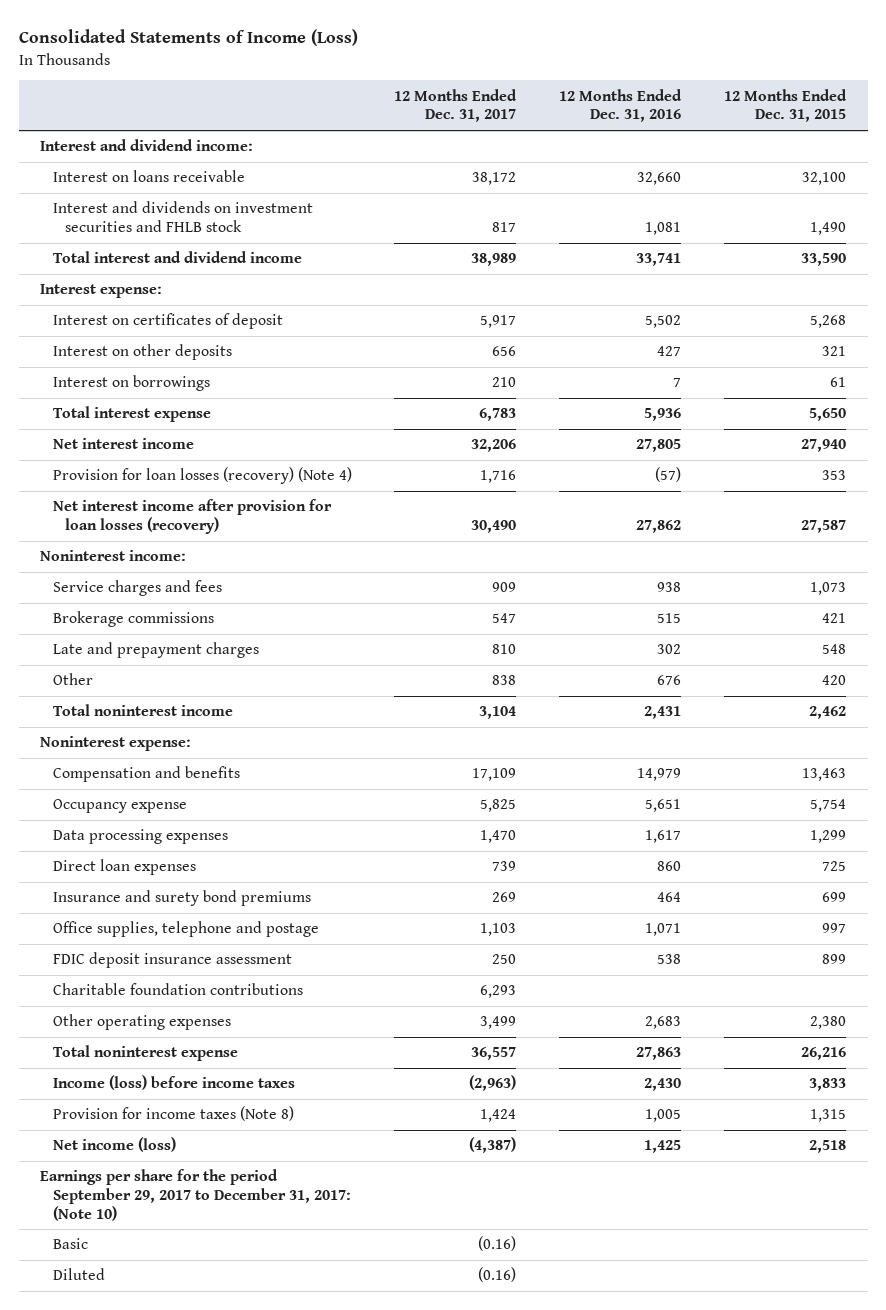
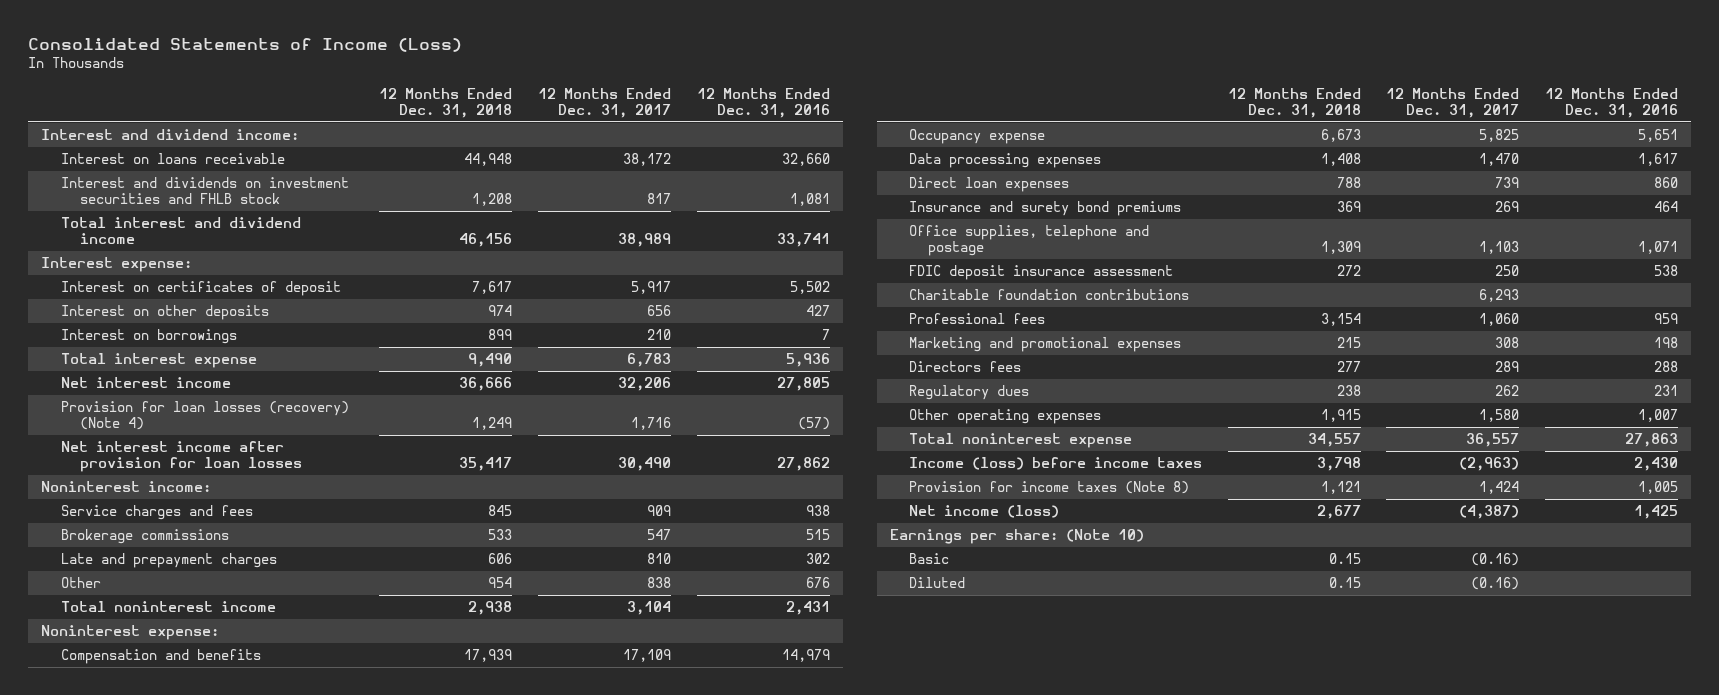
- | 12 Months Ended Dec. 31, 2017 | 12 Months Ended Dec. 31, 2016 | 12 Months Ended Dec. 31, 2015
+ | 12 Months Ended Dec. 31, 2018 | 12 Months Ended Dec. 31, 2017 | 12 Months Ended Dec. 31, 2016
- Net interest income after provision for loan losses (recovery) | 30,490 | 27,862 | 27,587
+ Net interest income after provision for loan losses | 35,417 | 30,490 | 27,862
- Other operating expenses | 3,499 | 2,683 | 2,380
+ Professional fees | 3,154 | 1,060 | 959
+ Marketing and promotional expenses | 215 | 308 | 198
+ Directors fees | 277 | 289 | 288
+ Regulatory dues | 238 | 262 | 231
+ Other operating expenses | 1,915 | 1,580 | 1,007
- Earnings per share for the period September 29, 2017 to December 31, 2017: (Note 10)
+ Earnings per share: (Note 10)

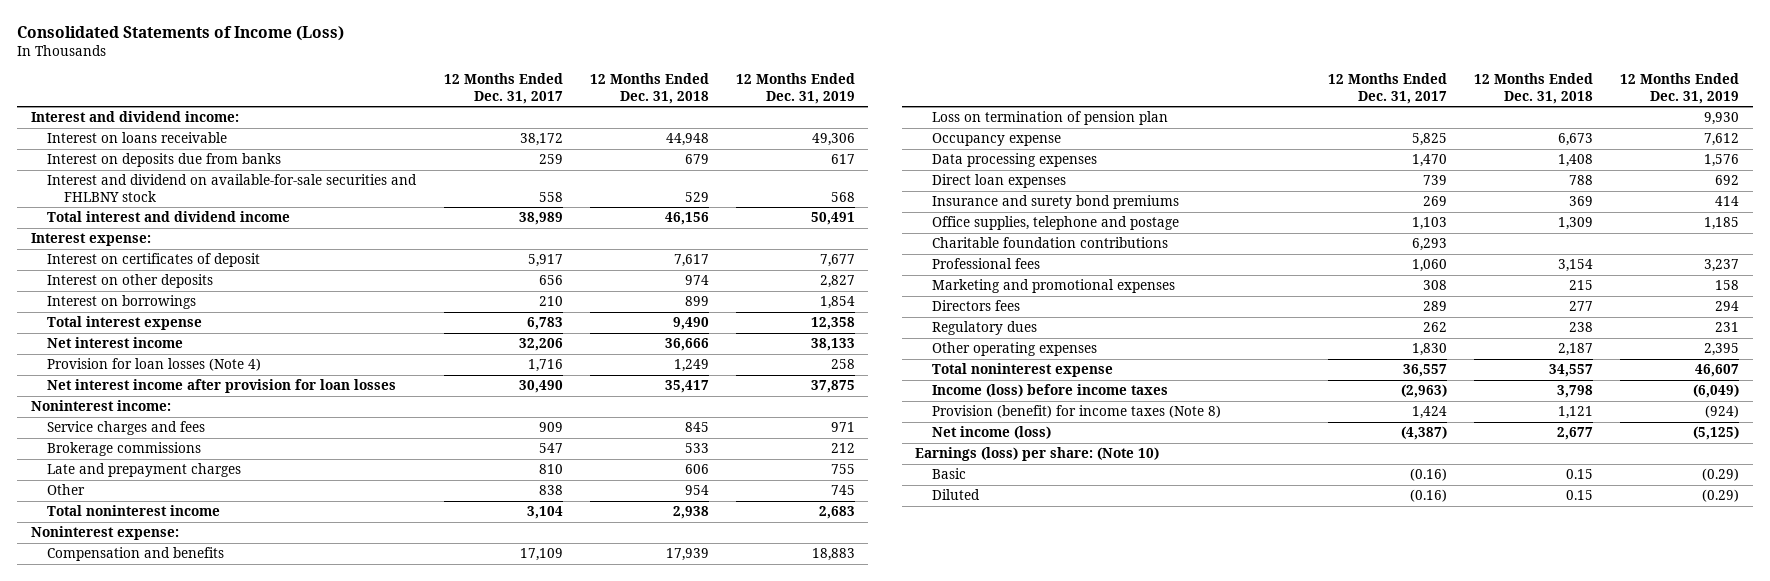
- | 12 Months Ended Dec. 31, 2018 | 12 Months Ended Dec. 31, 2017 | 12 Months Ended Dec. 31, 2016
+ | 12 Months Ended Dec. 31, 2017 | 12 Months Ended Dec. 31, 2018 | 12 Months Ended Dec. 31, 2019
- Interest and dividends on investment securities and FHLB stock | 1,208 | 817 | 1,081
+ Interest on deposits due from banks | 259 | 679 | 617
+ Interest and dividend on available-for-sale securities and FHLBNY stock | 558 | 529 | 568
- Provision for loan losses (recovery) (Note 4) | 1,249 | 1,716 | (57)
+ Provision for loan losses (Note 4) | 1,716 | 1,249 | 258
+ Loss on termination of pension plan | | | 9,930
- FDIC deposit insurance assessment | 272 | 250 | 538
- Other operating expenses | 1,915 | 1,580 | 1,007
+ Other operating expenses | 1,830 | 2,187 | 2,395
- Provision for income taxes (Note 8) | 1,121 | 1,424 | 1,005
+ Provision (benefit) for income taxes (Note 8) | 1,424 | 1,121 | (924)
- Earnings per share: (Note 10)
+ Earnings (loss) per share: (Note 10)

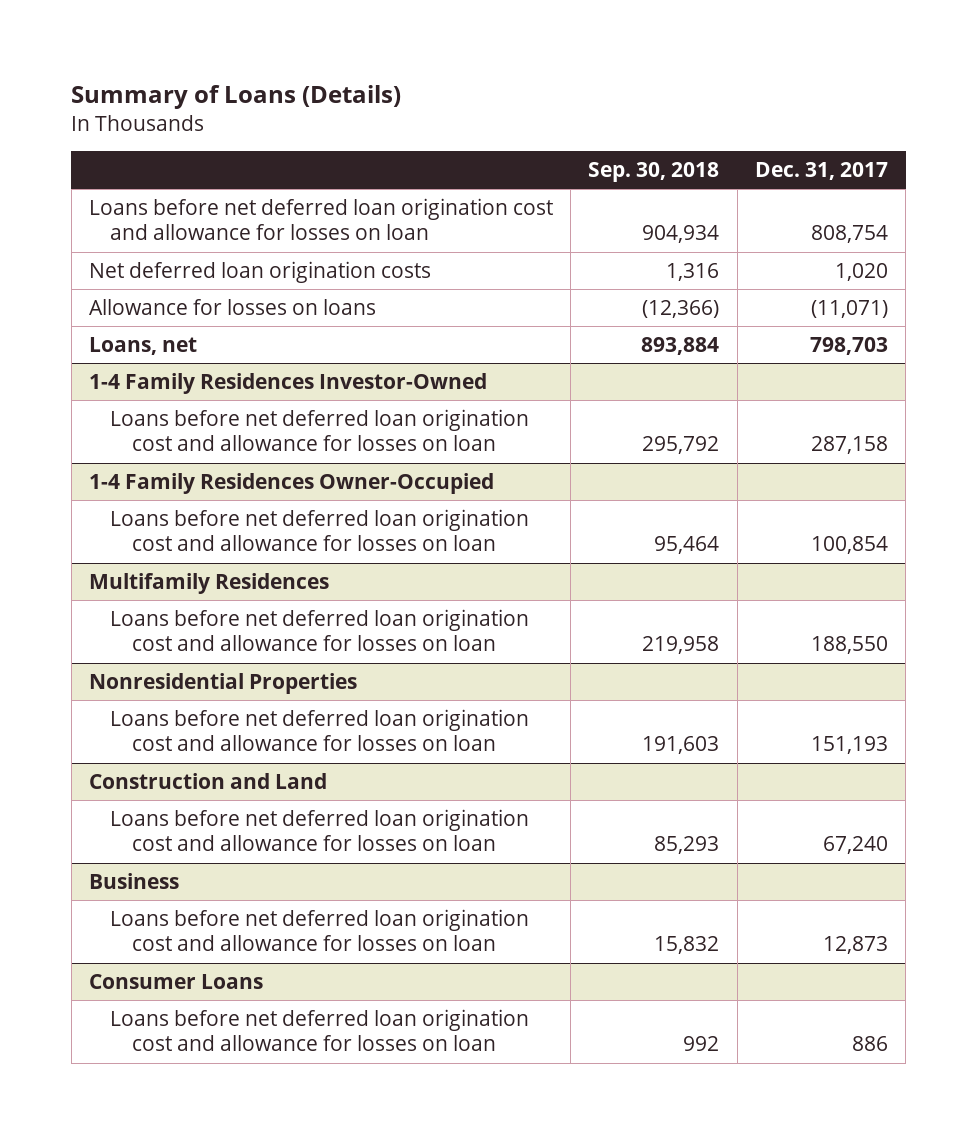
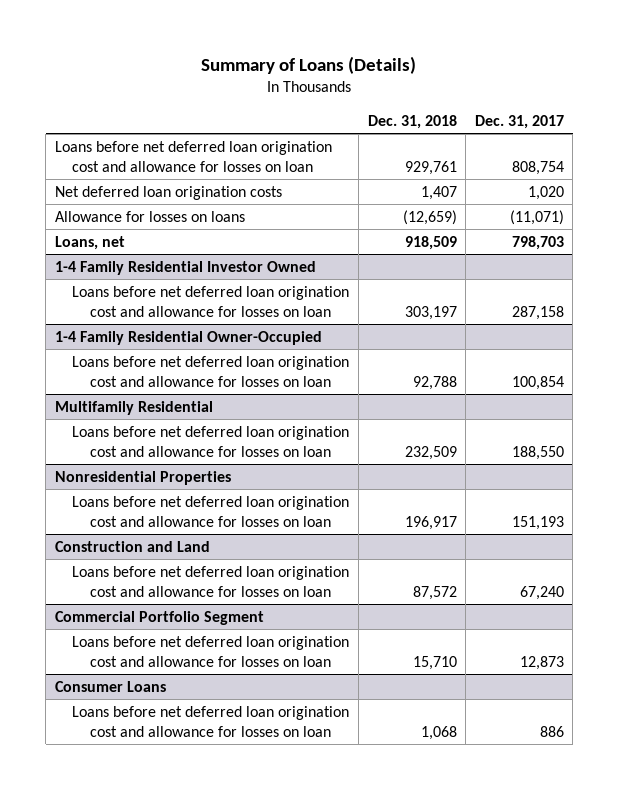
- | Sep. 30, 2018 | Dec. 31, 2017
+ | Dec. 31, 2018 | Dec. 31, 2017
- 1-4 Family Residences Investor-Owned
+ 1-4 Family Residential Investor Owned
- 1-4 Family Residences Owner-Occupied
+ 1-4 Family Residential Owner-Occupied
- Multifamily Residences
+ Multifamily Residential
- Business
+ Commercial Portfolio Segment

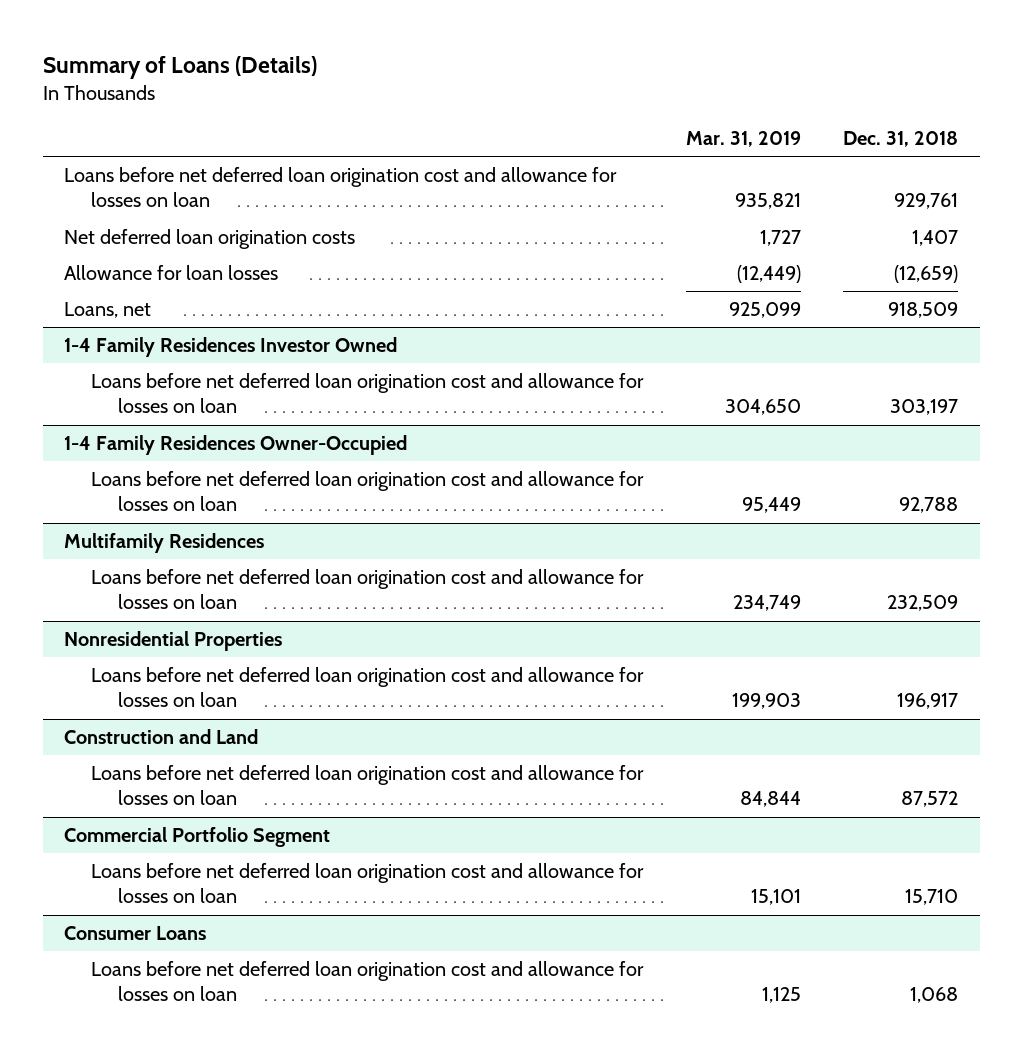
- | Dec. 31, 2018 | Dec. 31, 2017
+ | Mar. 31, 2019 | Dec. 31, 2018
- Allowance for losses on loans | (12,659) | (11,071)
+ Allowance for loan losses | (12,449) | (12,659)
- 1-4 Family Residential Investor Owned
+ 1-4 Family Residences Investor Owned
- 1-4 Family Residential Owner-Occupied
+ 1-4 Family Residences Owner-Occupied
- Multifamily Residential
+ Multifamily Residences

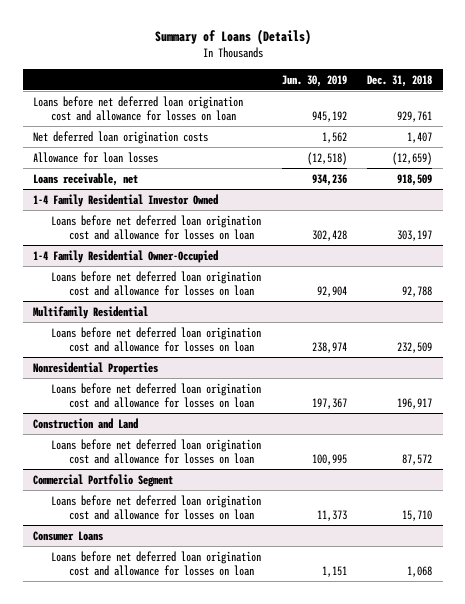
- | Mar. 31, 2019 | Dec. 31, 2018
+ | Jun. 30, 2019 | Dec. 31, 2018
- Loans, net | 925,099 | 918,509
- 1-4 Family Residences Investor Owned
+ Loans receivable, net | 934,236 | 918,509
+ 1-4 Family Residential Investor Owned
- 1-4 Family Residences Owner-Occupied
+ 1-4 Family Residential Owner-Occupied
- Multifamily Residences
+ Multifamily Residential

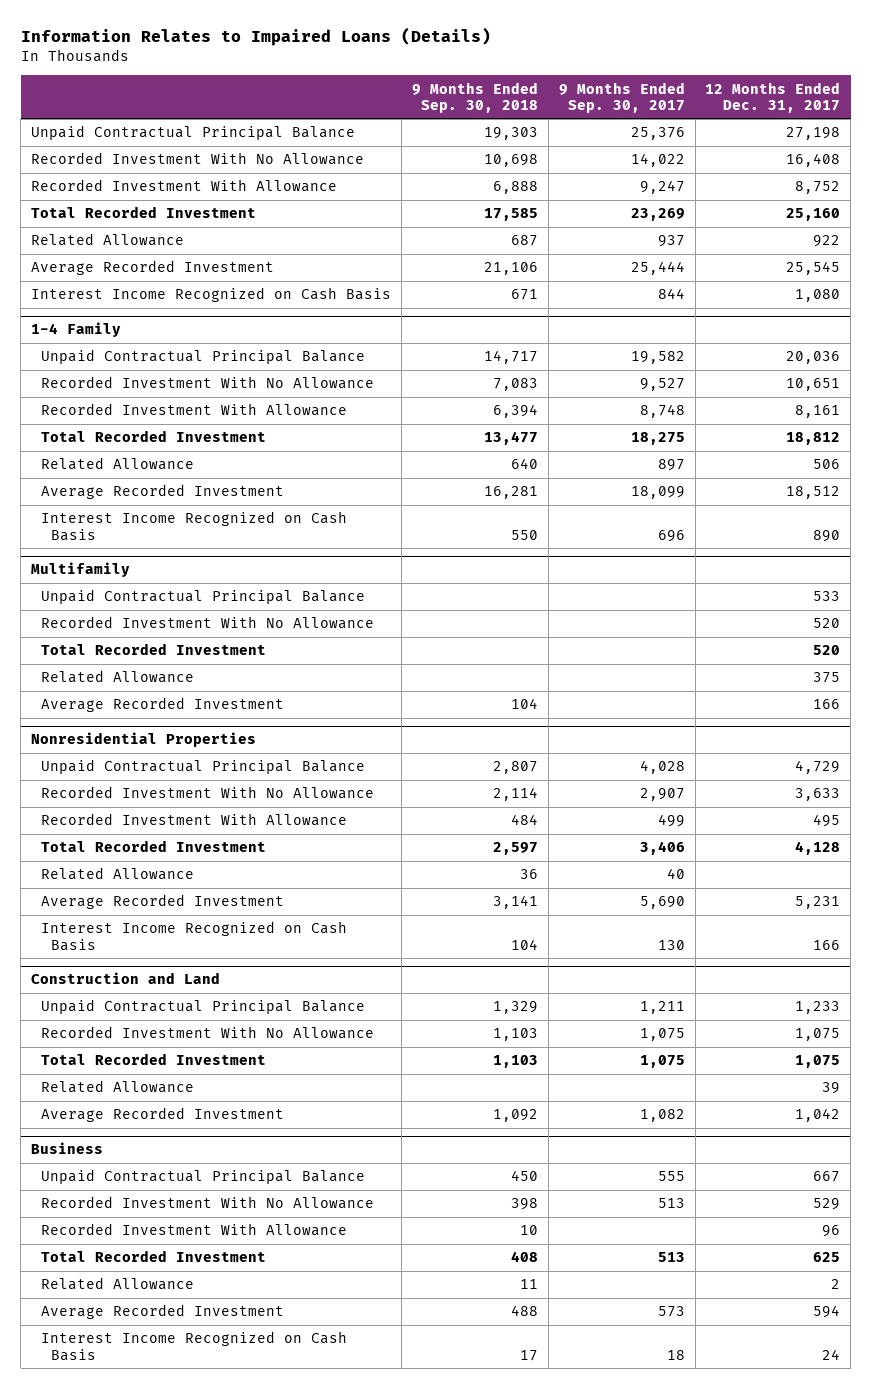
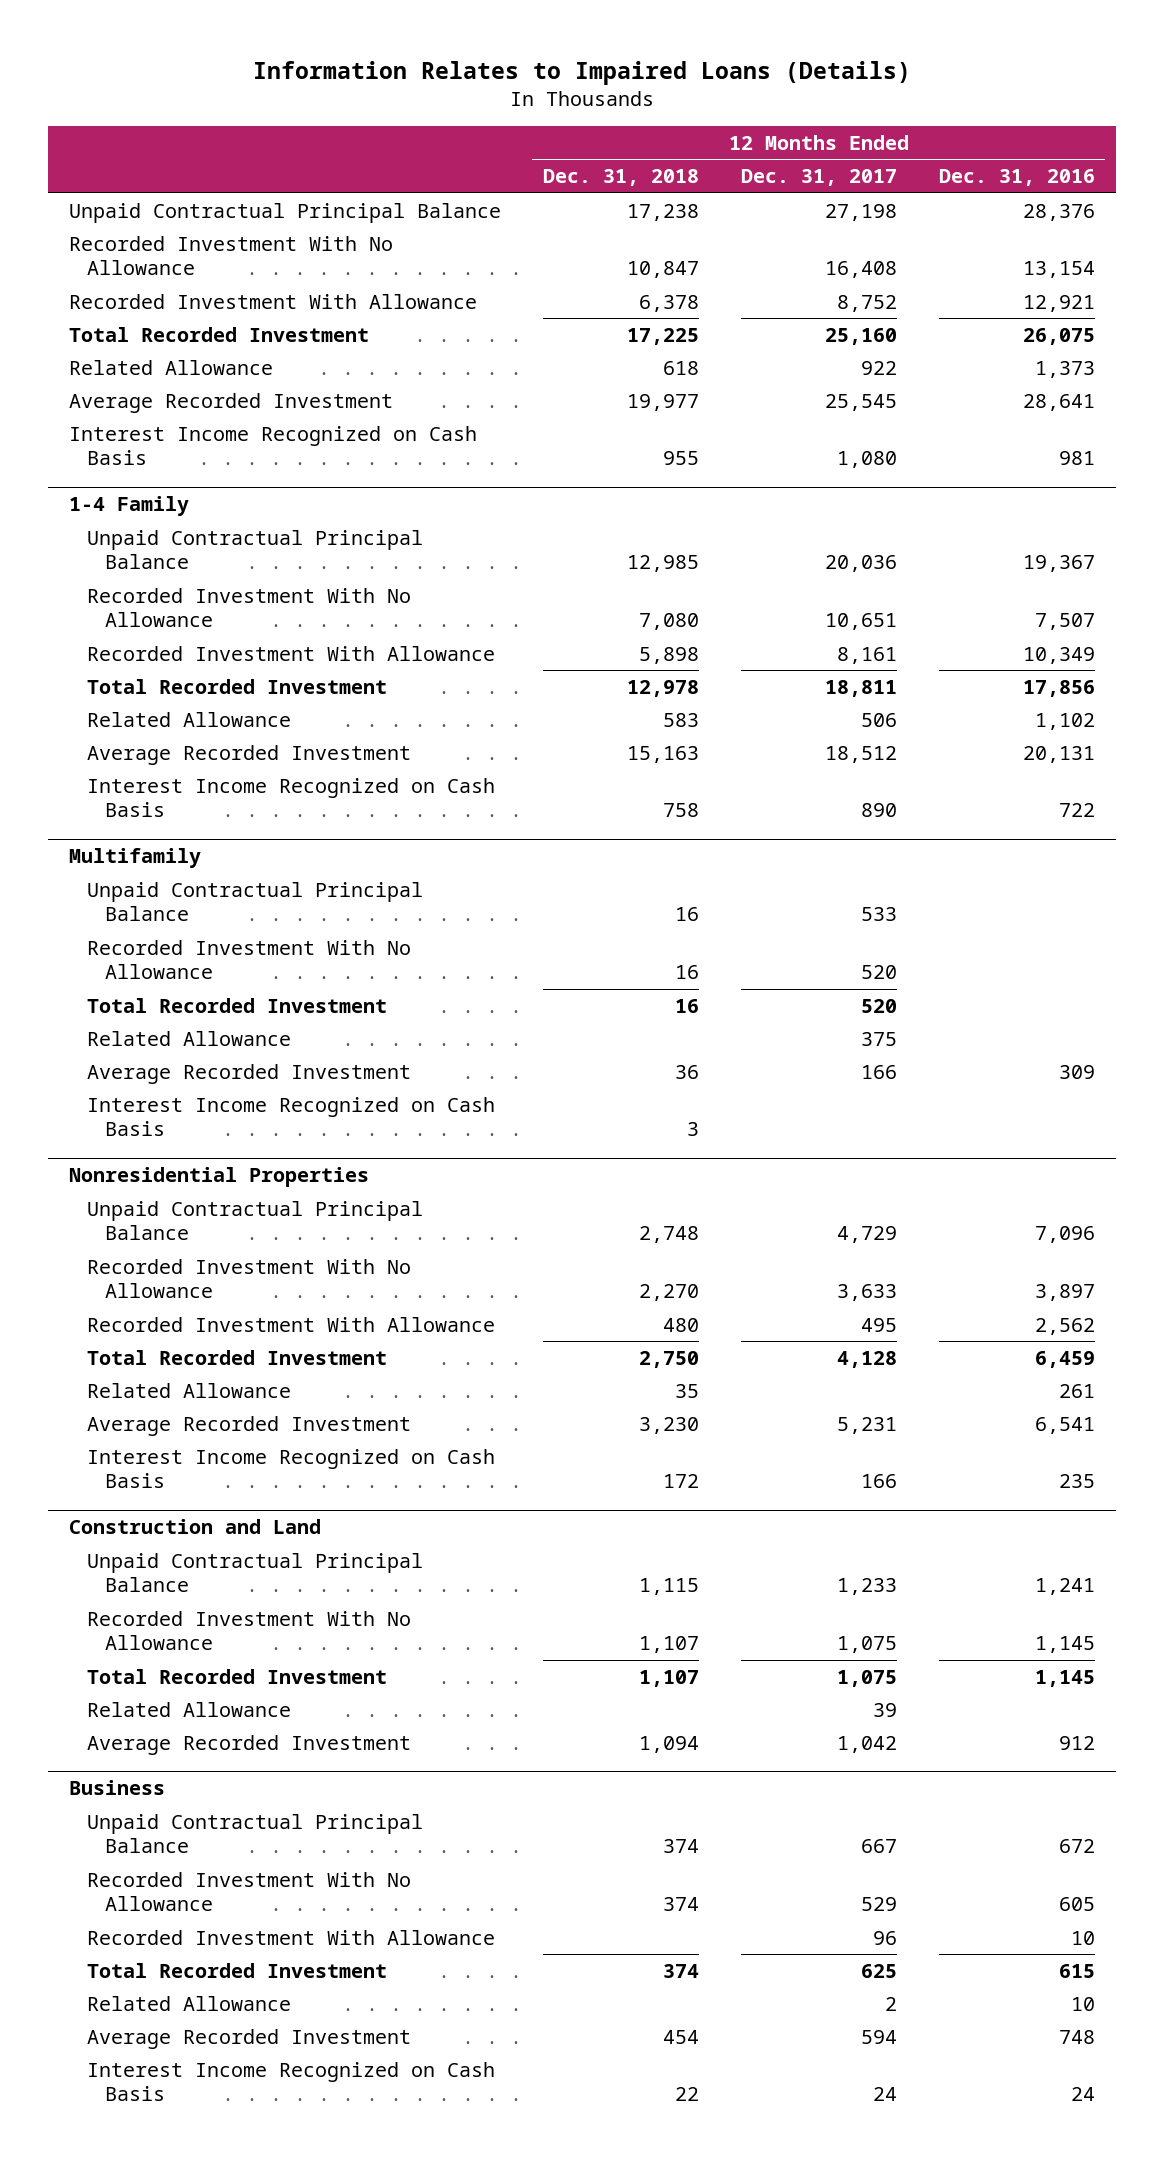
- | 9 Months Ended Sep. 30, 2018 | 9 Months Ended Sep. 30, 2017 | 12 Months Ended Dec. 31, 2017
+ | 12 Months Ended Dec. 31, 2018 | 12 Months Ended Dec. 31, 2017 | 12 Months Ended Dec. 31, 2016
@ 1-4 Family
- Total Recorded Investment | 13,477 | 18,275 | 18,812
+ Total Recorded Investment | 12,978 | 18,811 | 17,856
@ Multifamily
+ Interest Income Recognized on Cash Basis | 3 | |

